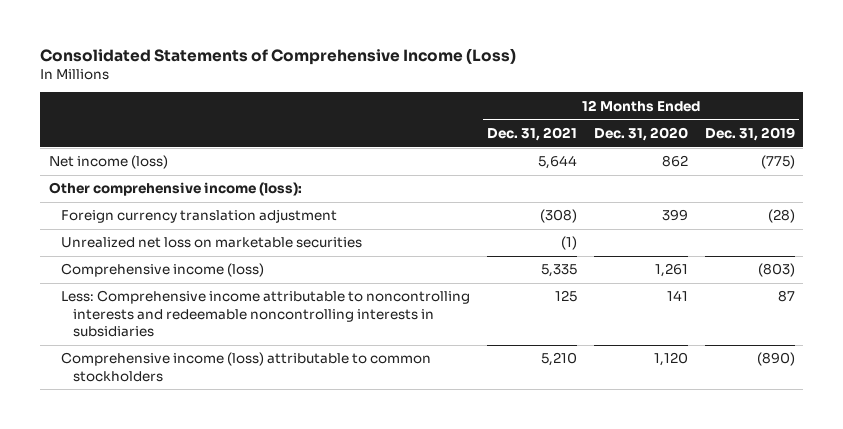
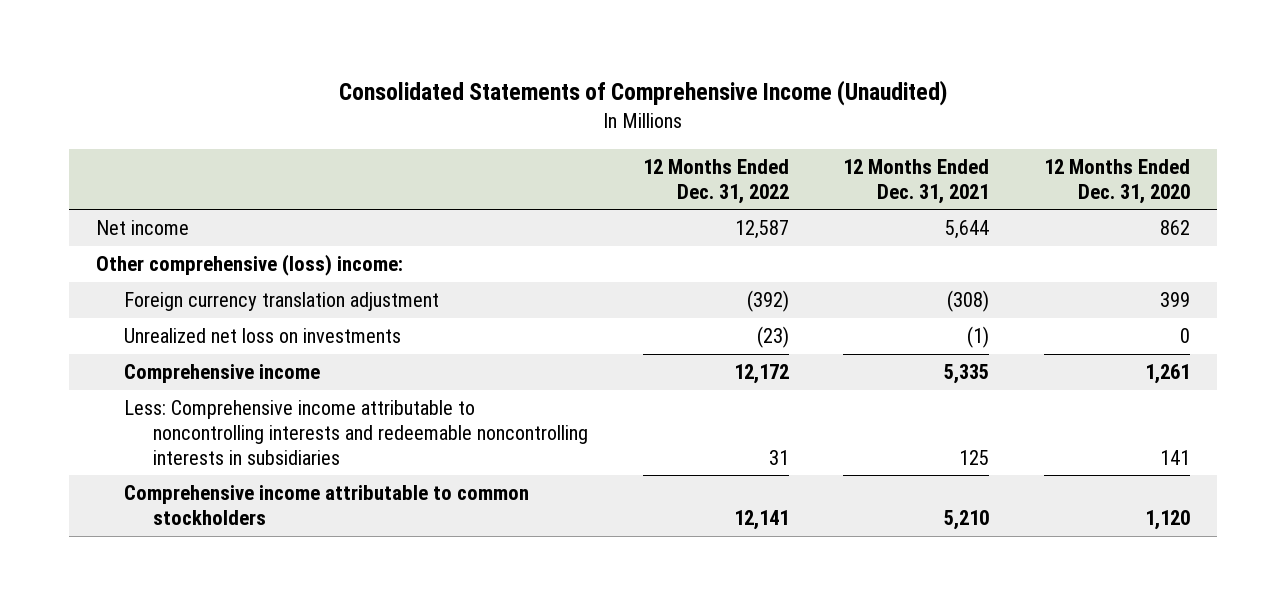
- Consolidated Statements of Comprehensive Income (Loss)
+ Consolidated Statements of Comprehensive Income (Unaudited)
- | 12 Months Ended Dec. 31, 2021 | 12 Months Ended Dec. 31, 2020 | 12 Months Ended Dec. 31, 2019
+ | 12 Months Ended Dec. 31, 2022 | 12 Months Ended Dec. 31, 2021 | 12 Months Ended Dec. 31, 2020
- Net income (loss) | 5,644 | 862 | (775)
- Other comprehensive income (loss):
+ Net income | 12,587 | 5,644 | 862
+ Other comprehensive (loss) income:
- Unrealized net loss on marketable securities | (1) | |
- Comprehensive income (loss) | 5,335 | 1,261 | (803)
+ Unrealized net loss on investments | (23) | (1) | 0
+ Comprehensive income | 12,172 | 5,335 | 1,261
- Comprehensive income (loss) attributable to common stockholders | 5,210 | 1,120 | (890)
+ Comprehensive income attributable to common stockholders | 12,141 | 5,210 | 1,120

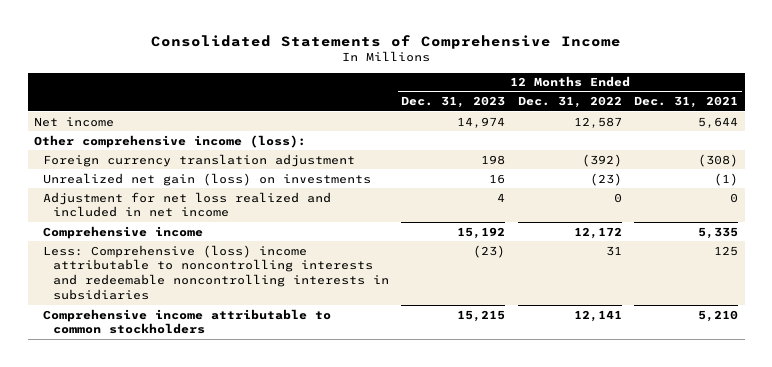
- Consolidated Statements of Comprehensive Income (Unaudited)
+ Consolidated Statements of Comprehensive Income
- | 12 Months Ended Dec. 31, 2022 | 12 Months Ended Dec. 31, 2021 | 12 Months Ended Dec. 31, 2020
+ | 12 Months Ended Dec. 31, 2023 | 12 Months Ended Dec. 31, 2022 | 12 Months Ended Dec. 31, 2021
- Other comprehensive (loss) income:
+ Other comprehensive income (loss):
- Unrealized net loss on investments | (23) | (1) | 0
+ Unrealized net gain (loss) on investments | 16 | (23) | (1)
+ Adjustment for net loss realized and included in net income | 4 | 0 | 0
- Less: Comprehensive income attributable to noncontrolling interests and redeemable noncontrolling interests in subsidiaries | 31 | 125 | 141
+ Less: Comprehensive (loss) income attributable to noncontrolling interests and redeemable noncontrolling interests in subsidiaries | (23) | 31 | 125

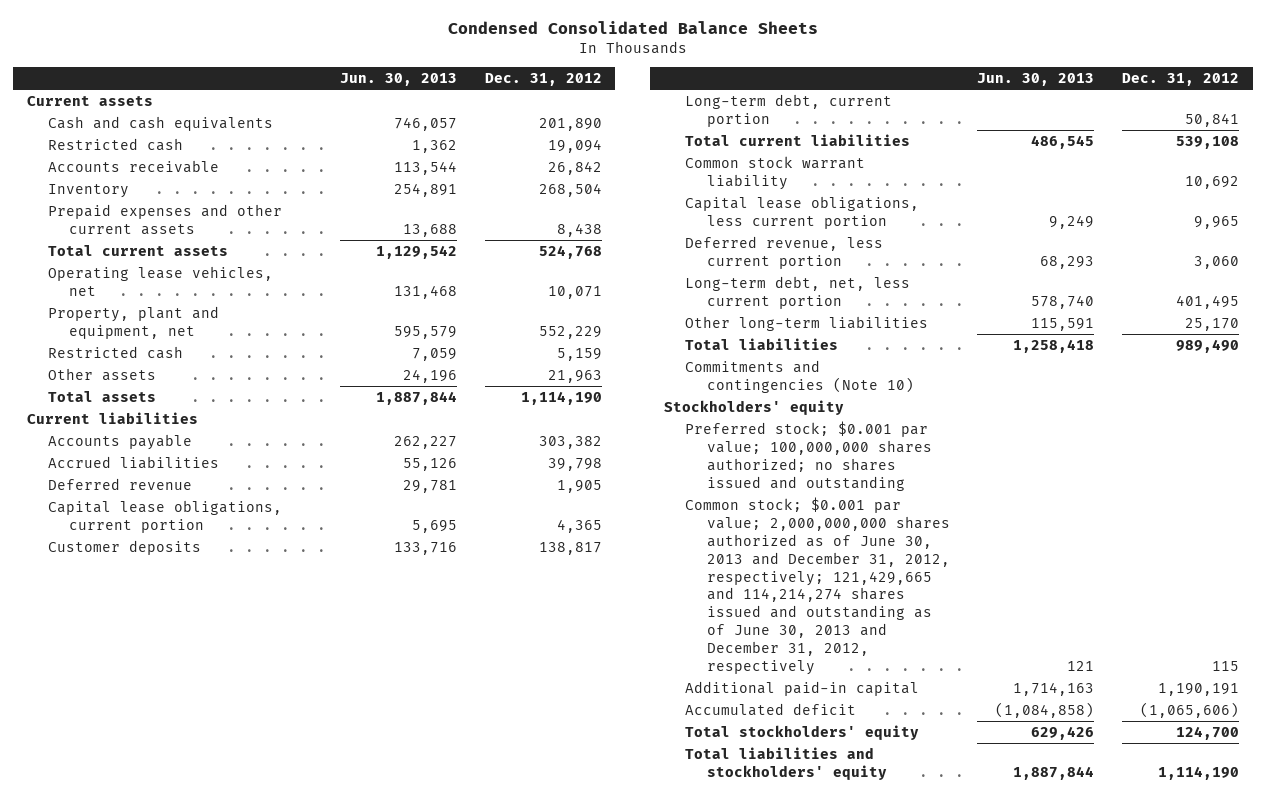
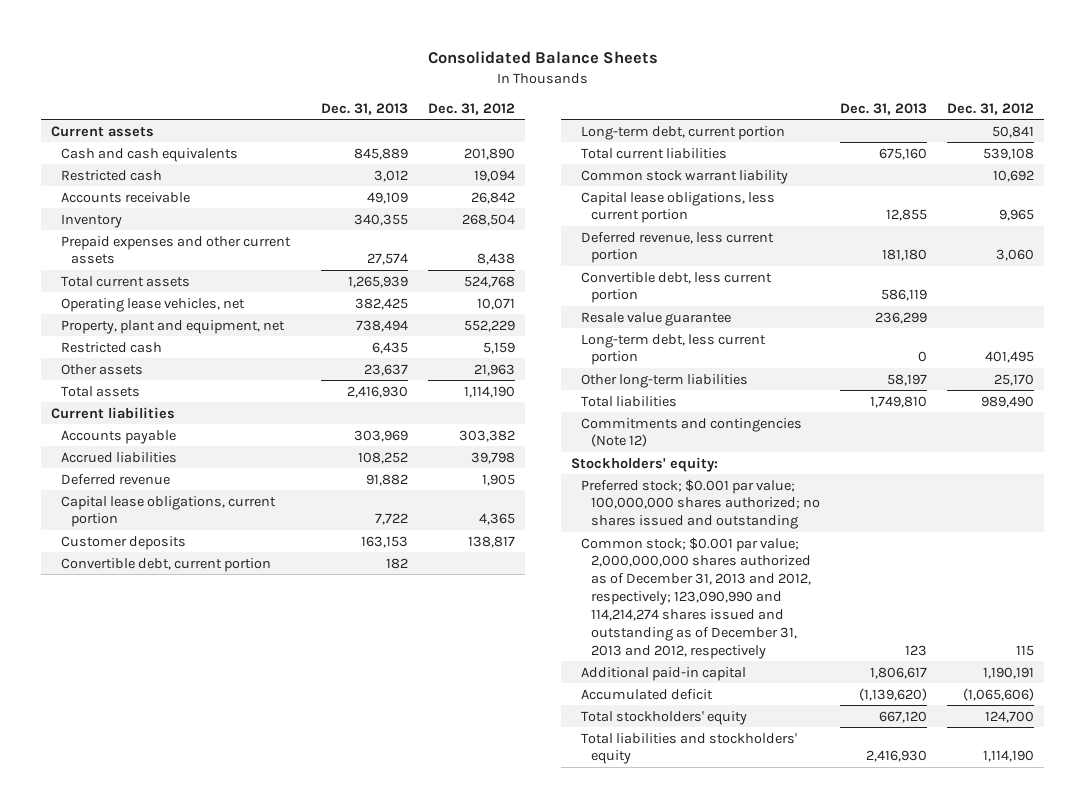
- Condensed Consolidated Balance Sheets
+ Consolidated Balance Sheets
- | Jun. 30, 2013 | Dec. 31, 2012
+ | Dec. 31, 2013 | Dec. 31, 2012
+ Convertible debt, current portion | 182 |
- Long-term debt, net, less current portion | 578,740 | 401,495
+ Convertible debt, less current portion | 586,119 |
+ Resale value guarantee | 236,299 |
+ Long-term debt, less current portion | 0 | 401,495
- Commitments and contingencies (Note 10)
- Stockholders' equity
+ Commitments and contingencies (Note 12)
+ Stockholders' equity:
- Common stock; $0.001 par value; 2,000,000,000 shares authorized as of June 30, 2013 and December 31, 2012, respectively; 121,429,665 and 114,214,274 shares issued and outstanding as of June 30, 2013 and December 31, 2012, respectively | 121 | 115
+ Common stock; $0.001 par value; 2,000,000,000 shares authorized as of December 31, 2013 and 2012, respectively; 123,090,990 and 114,214,274 shares issued and outstanding as of December 31, 2013 and 2012, respectively | 123 | 115

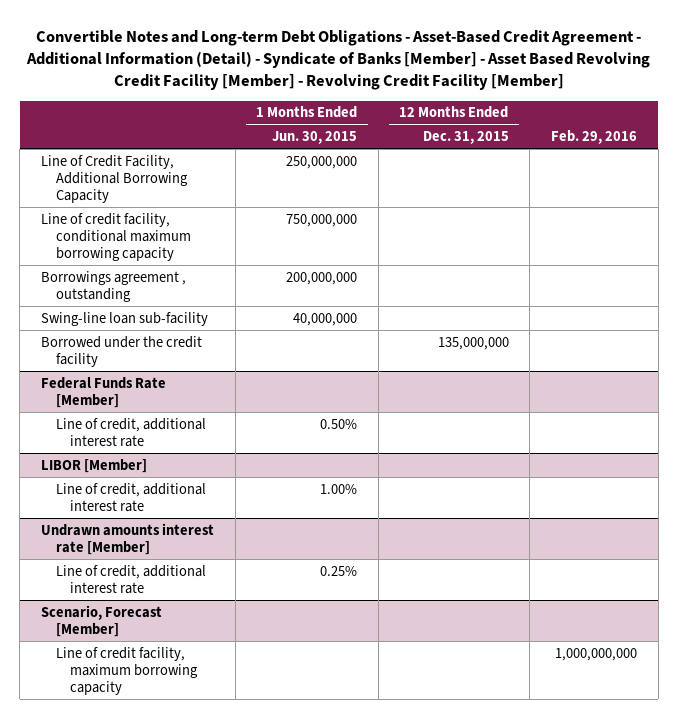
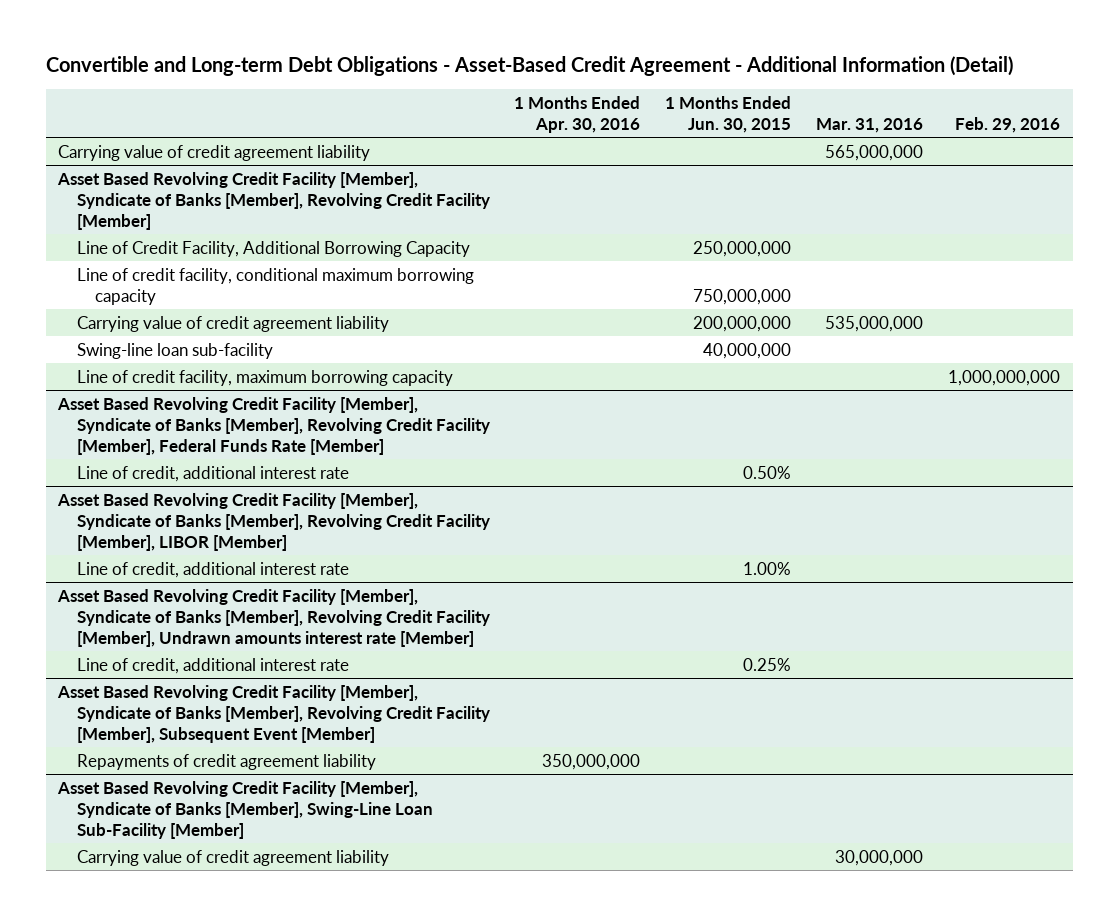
- Convertible Notes and Long-term Debt Obligations - Asset-Based Credit Agreement - Additional Information (Detail) - Syndicate of Banks [Member] - Asset Based Revolving Credit Facility [Member] - Revolving Credit Facility [Member]
+ Convertible and Long-term Debt Obligations - Asset-Based Credit Agreement - Additional Information (Detail)
- | 1 Months Ended Jun. 30, 2015 | 12 Months Ended Dec. 31, 2015 | Feb. 29, 2016
+ | 1 Months Ended Apr. 30, 2016 | 1 Months Ended Jun. 30, 2015 | Mar. 31, 2016 | Feb. 29, 2016
+ Carrying value of credit agreement liability | | | 565,000,000 |
+ Asset Based Revolving Credit Facility [Member], Syndicate of Banks [Member], Revolving Credit Facility [Member]
- Borrowings agreement , outstanding | 200,000,000 | |
+ Carrying value of credit agreement liability | | 200,000,000 | 535,000,000 |
- Borrowed under the credit facility | | 135,000,000 |
- Federal Funds Rate [Member]
+ Line of credit facility, maximum borrowing capacity | | | | 1,000,000,000
+ Asset Based Revolving Credit Facility [Member], Syndicate of Banks [Member], Revolving Credit Facility [Member], Federal Funds Rate [Member]
- LIBOR [Member]
+ Asset Based Revolving Credit Facility [Member], Syndicate of Banks [Member], Revolving Credit Facility [Member], LIBOR [Member]
- Undrawn amounts interest rate [Member]
+ Asset Based Revolving Credit Facility [Member], Syndicate of Banks [Member], Revolving Credit Facility [Member], Undrawn amounts interest rate [Member]
- Scenario, Forecast [Member]
- Line of credit facility, maximum borrowing capacity | | | 1,000,000,000
+ Asset Based Revolving Credit Facility [Member], Syndicate of Banks [Member], Revolving Credit Facility [Member], Subsequent Event [Member]
+ Repayments of credit agreement liability | 350,000,000 | | |
+ Asset Based Revolving Credit Facility [Member], Syndicate of Banks [Member], Swing-Line Loan Sub-Facility [Member]
+ Carrying value of credit agreement liability | | | 30,000,000 |

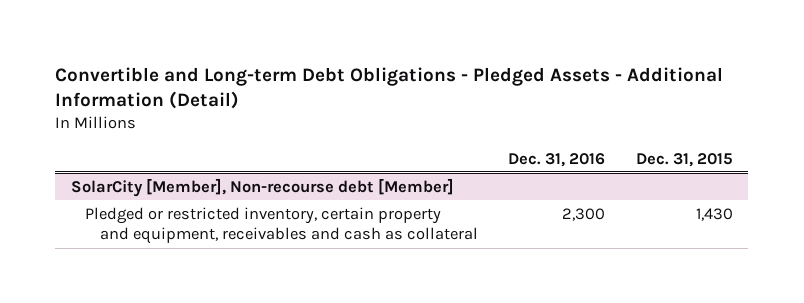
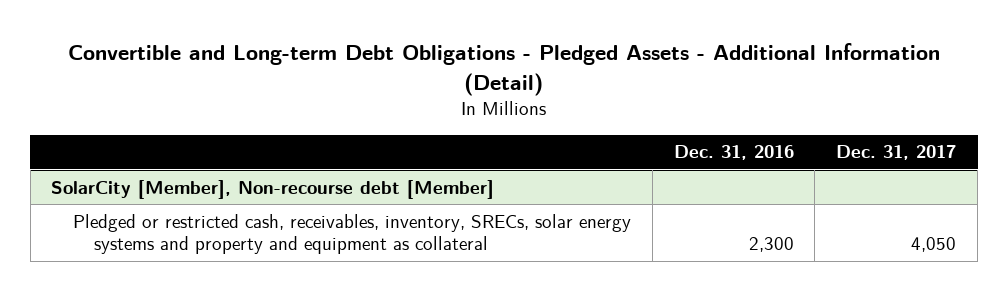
- | Dec. 31, 2016 | Dec. 31, 2015
+ | Dec. 31, 2016 | Dec. 31, 2017
@ SolarCity [Member], Non-recourse debt [Member]
- Pledged or restricted inventory, certain property and equipment, receivables and cash as collateral | 2,300 | 1,430
+ Pledged or restricted cash, receivables, inventory, SRECs, solar energy systems and property and equipment as collateral | 2,300 | 4,050

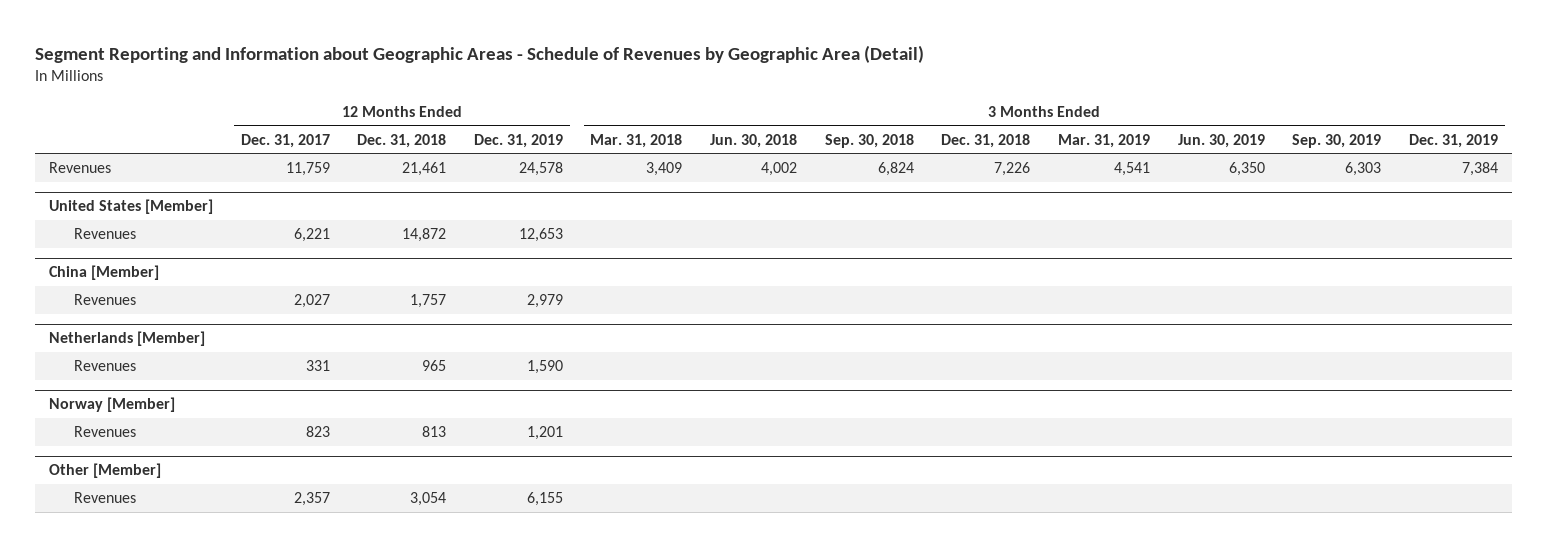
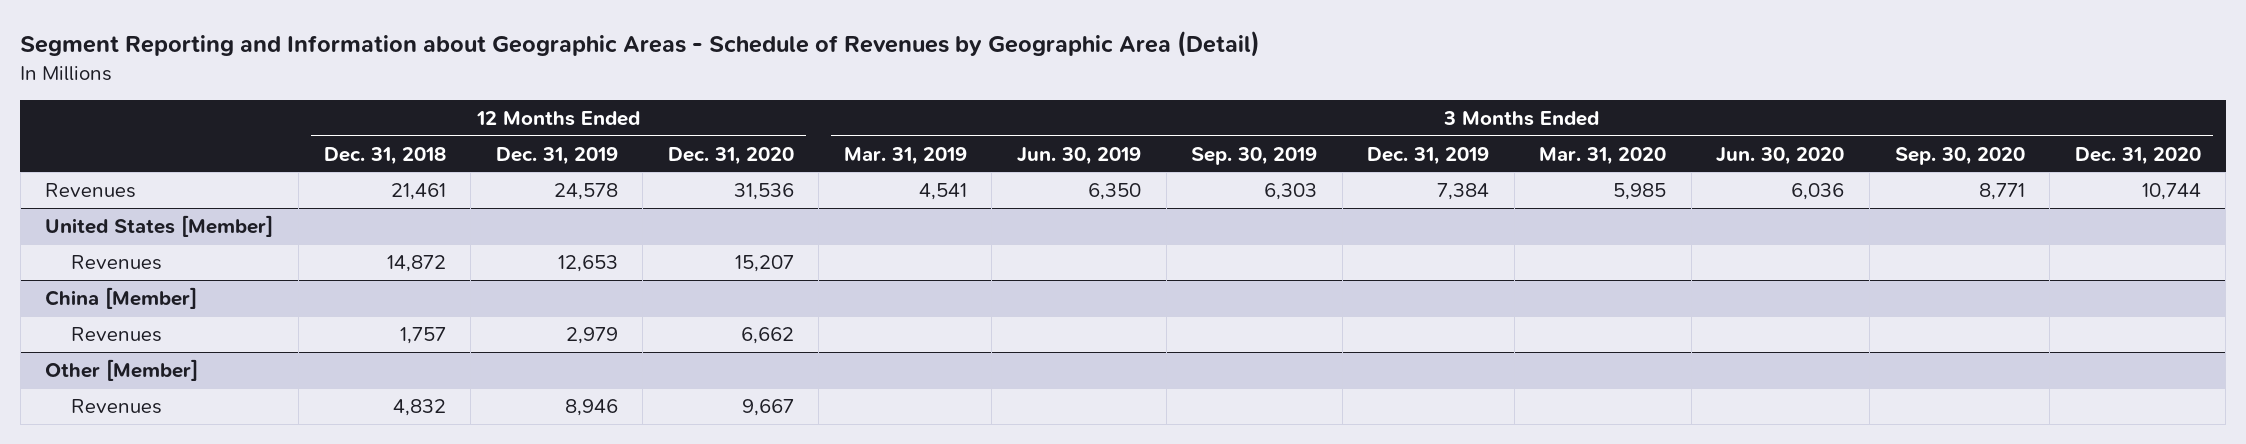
- | 12 Months Ended Dec. 31, 2017 | 12 Months Ended Dec. 31, 2018 | 12 Months Ended Dec. 31, 2019 | 3 Months Ended Mar. 31, 2018 | 3 Months Ended Jun. 30, 2018 | 3 Months Ended Sep. 30, 2018 | 3 Months Ended Dec. 31, 2018 | 3 Months Ended Mar. 31, 2019 | 3 Months Ended Jun. 30, 2019 | 3 Months Ended Sep. 30, 2019 | 3 Months Ended Dec. 31, 2019
+ | 12 Months Ended Dec. 31, 2018 | 12 Months Ended Dec. 31, 2019 | 12 Months Ended Dec. 31, 2020 | 3 Months Ended Mar. 31, 2019 | 3 Months Ended Jun. 30, 2019 | 3 Months Ended Sep. 30, 2019 | 3 Months Ended Dec. 31, 2019 | 3 Months Ended Mar. 31, 2020 | 3 Months Ended Jun. 30, 2020 | 3 Months Ended Sep. 30, 2020 | 3 Months Ended Dec. 31, 2020
- Netherlands [Member]
- Revenues | 331 | 965 | 1,590 | | | | | | | |
- Norway [Member]
- Revenues | 823 | 813 | 1,201 | | | | | | | |
@ Other [Member]
- Revenues | 2,357 | 3,054 | 6,155 | | | | | | | |
+ Revenues | 4,832 | 8,946 | 9,667 | | | | | | | |

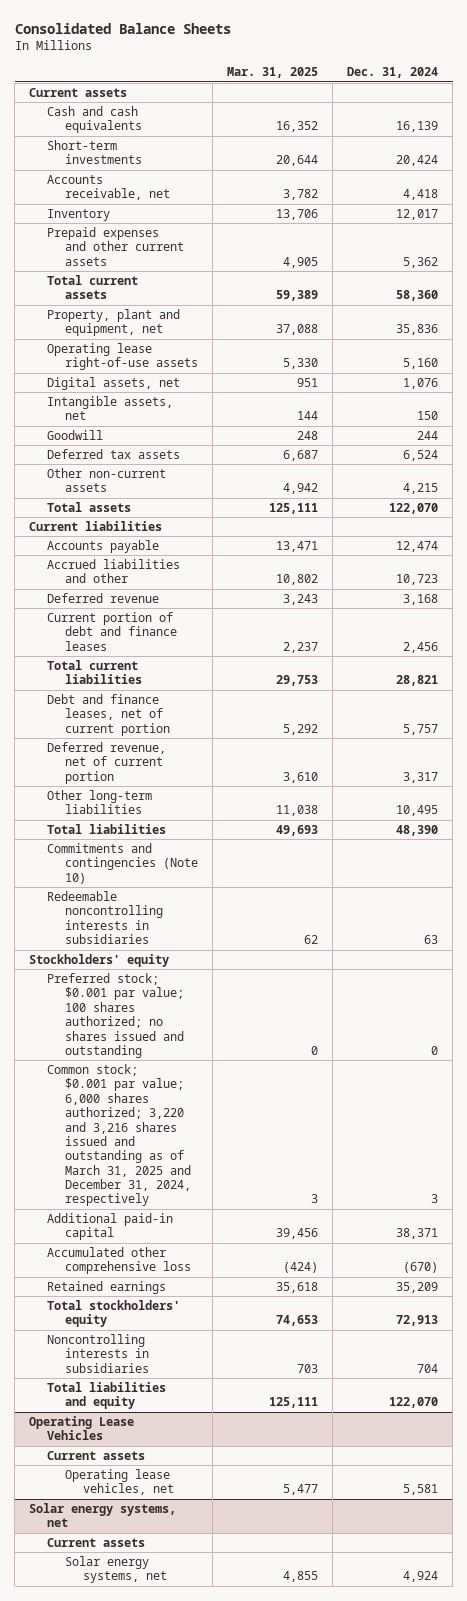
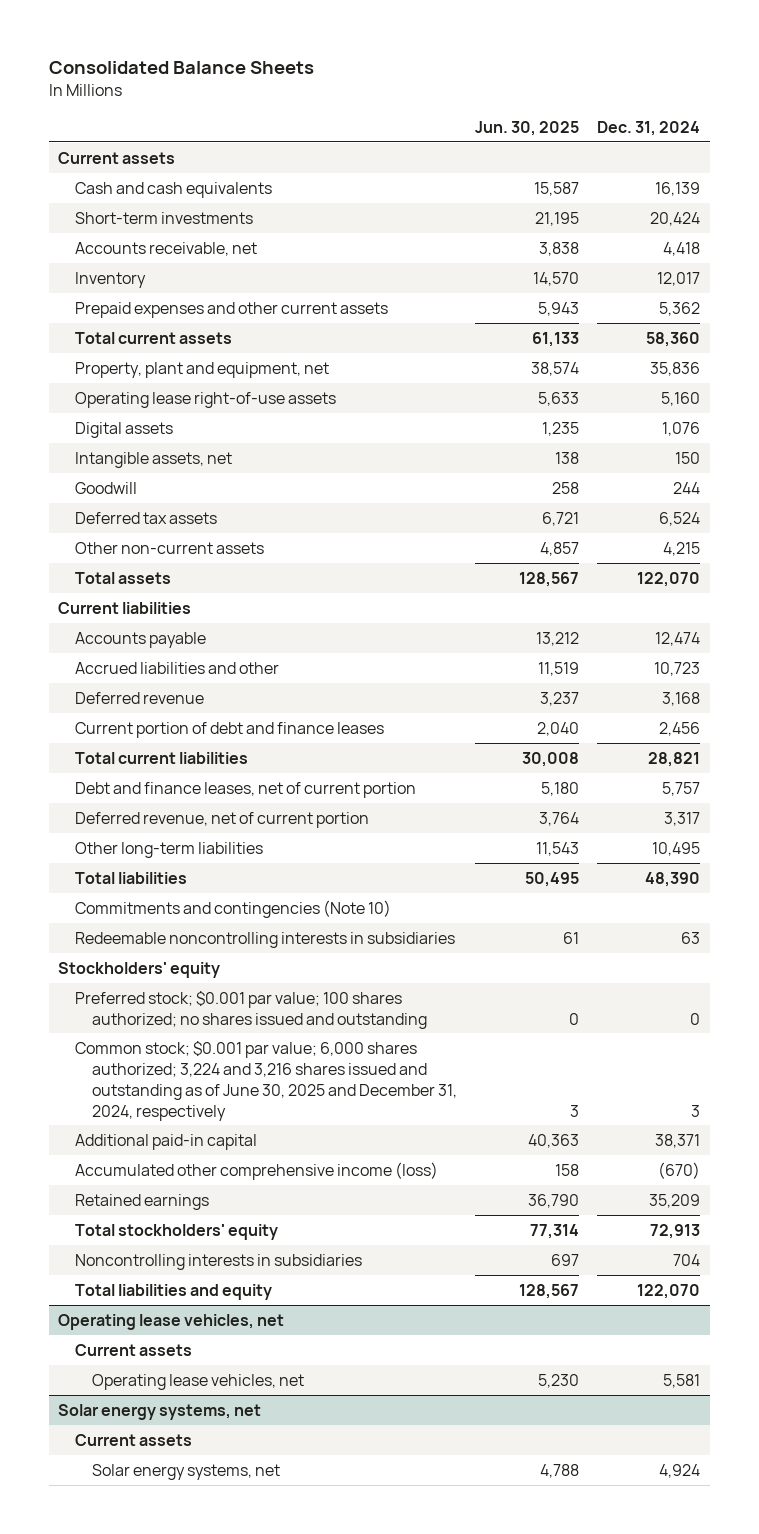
- | Mar. 31, 2025 | Dec. 31, 2024
+ | Jun. 30, 2025 | Dec. 31, 2024
- Digital assets, net | 951 | 1,076
+ Digital assets | 1,235 | 1,076
- Common stock; $0.001 par value; 6,000 shares authorized; 3,220 and 3,216 shares issued and outstanding as of March 31, 2025 and December 31, 2024, respectively | 3 | 3
+ Common stock; $0.001 par value; 6,000 shares authorized; 3,224 and 3,216 shares issued and outstanding as of June 30, 2025 and December 31, 2024, respectively | 3 | 3
- Accumulated other comprehensive loss | (424) | (670)
+ Accumulated other comprehensive income (loss) | 158 | (670)
- Operating Lease Vehicles
+ Operating lease vehicles, net

